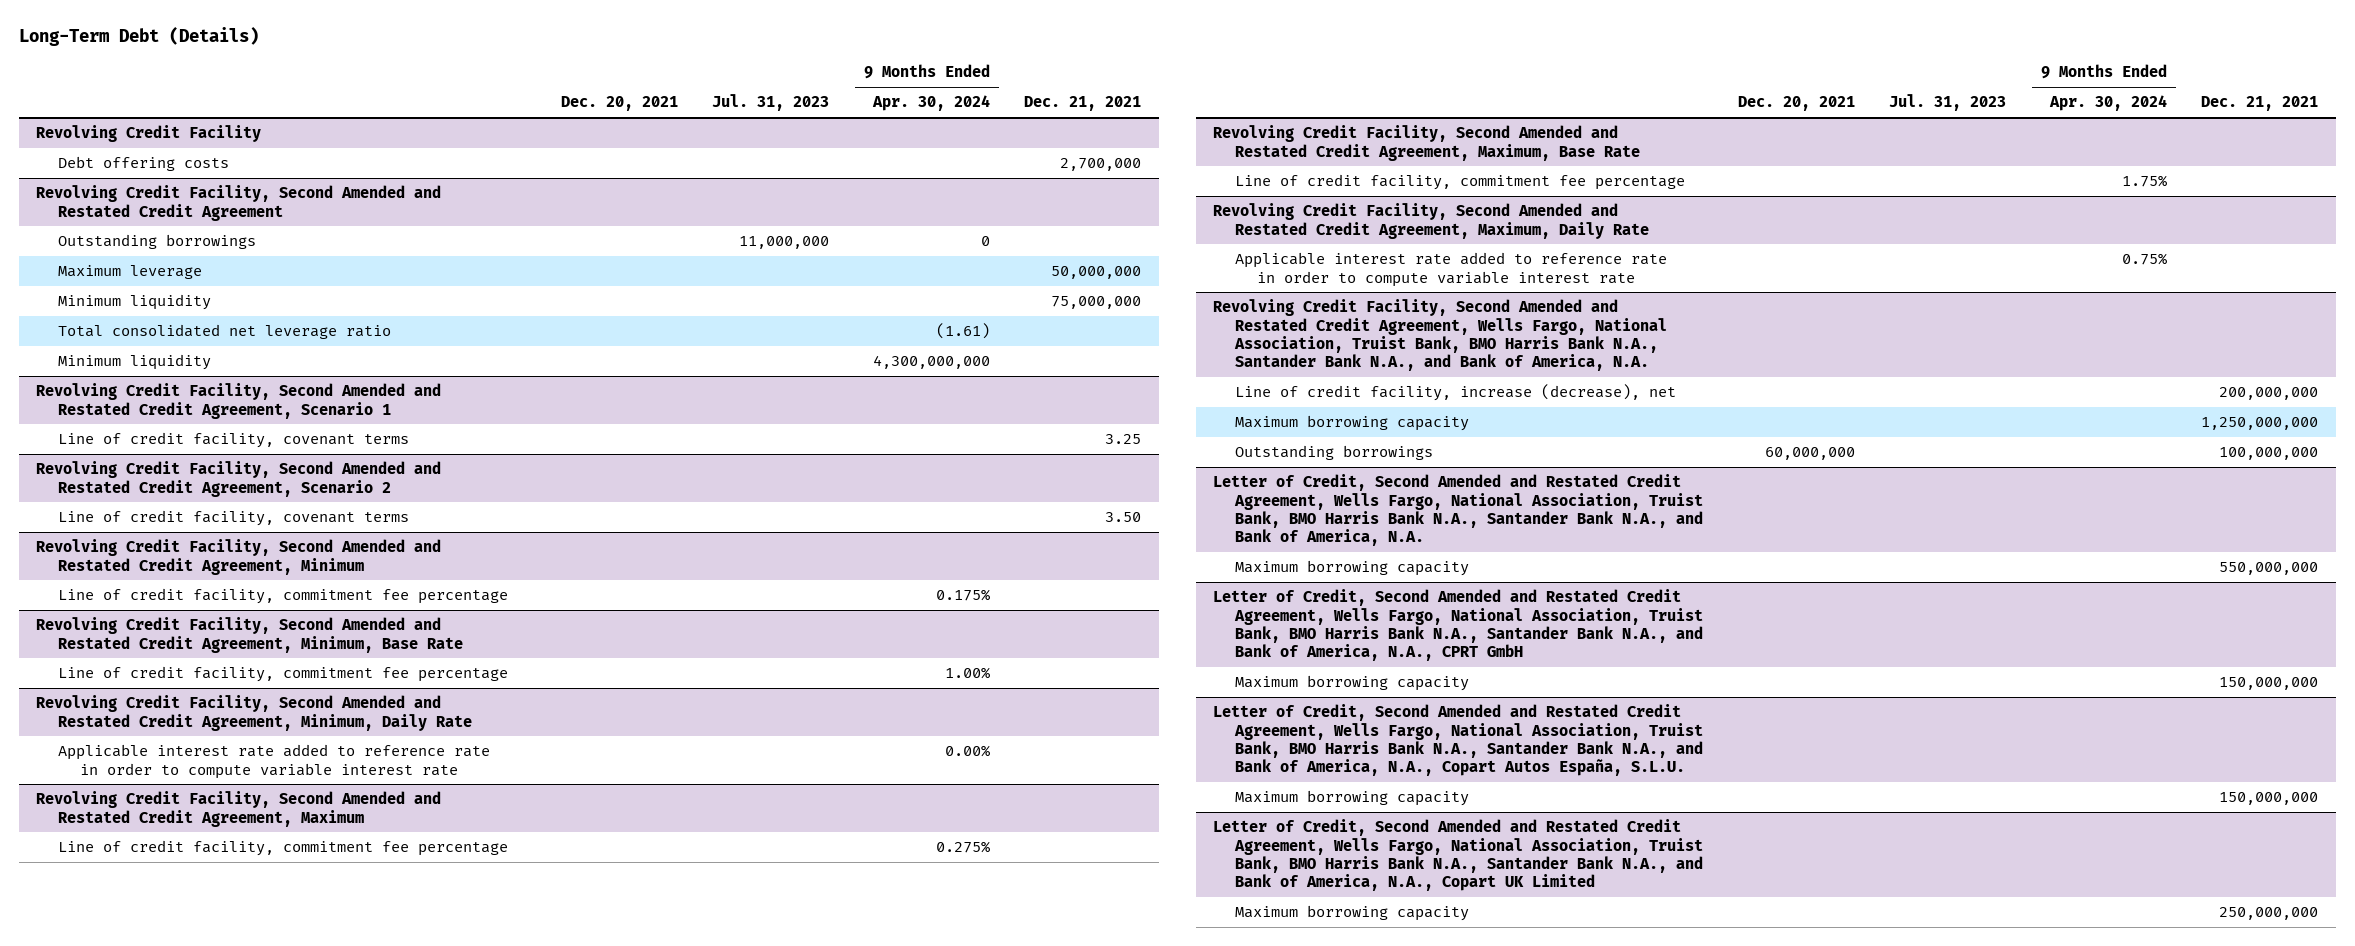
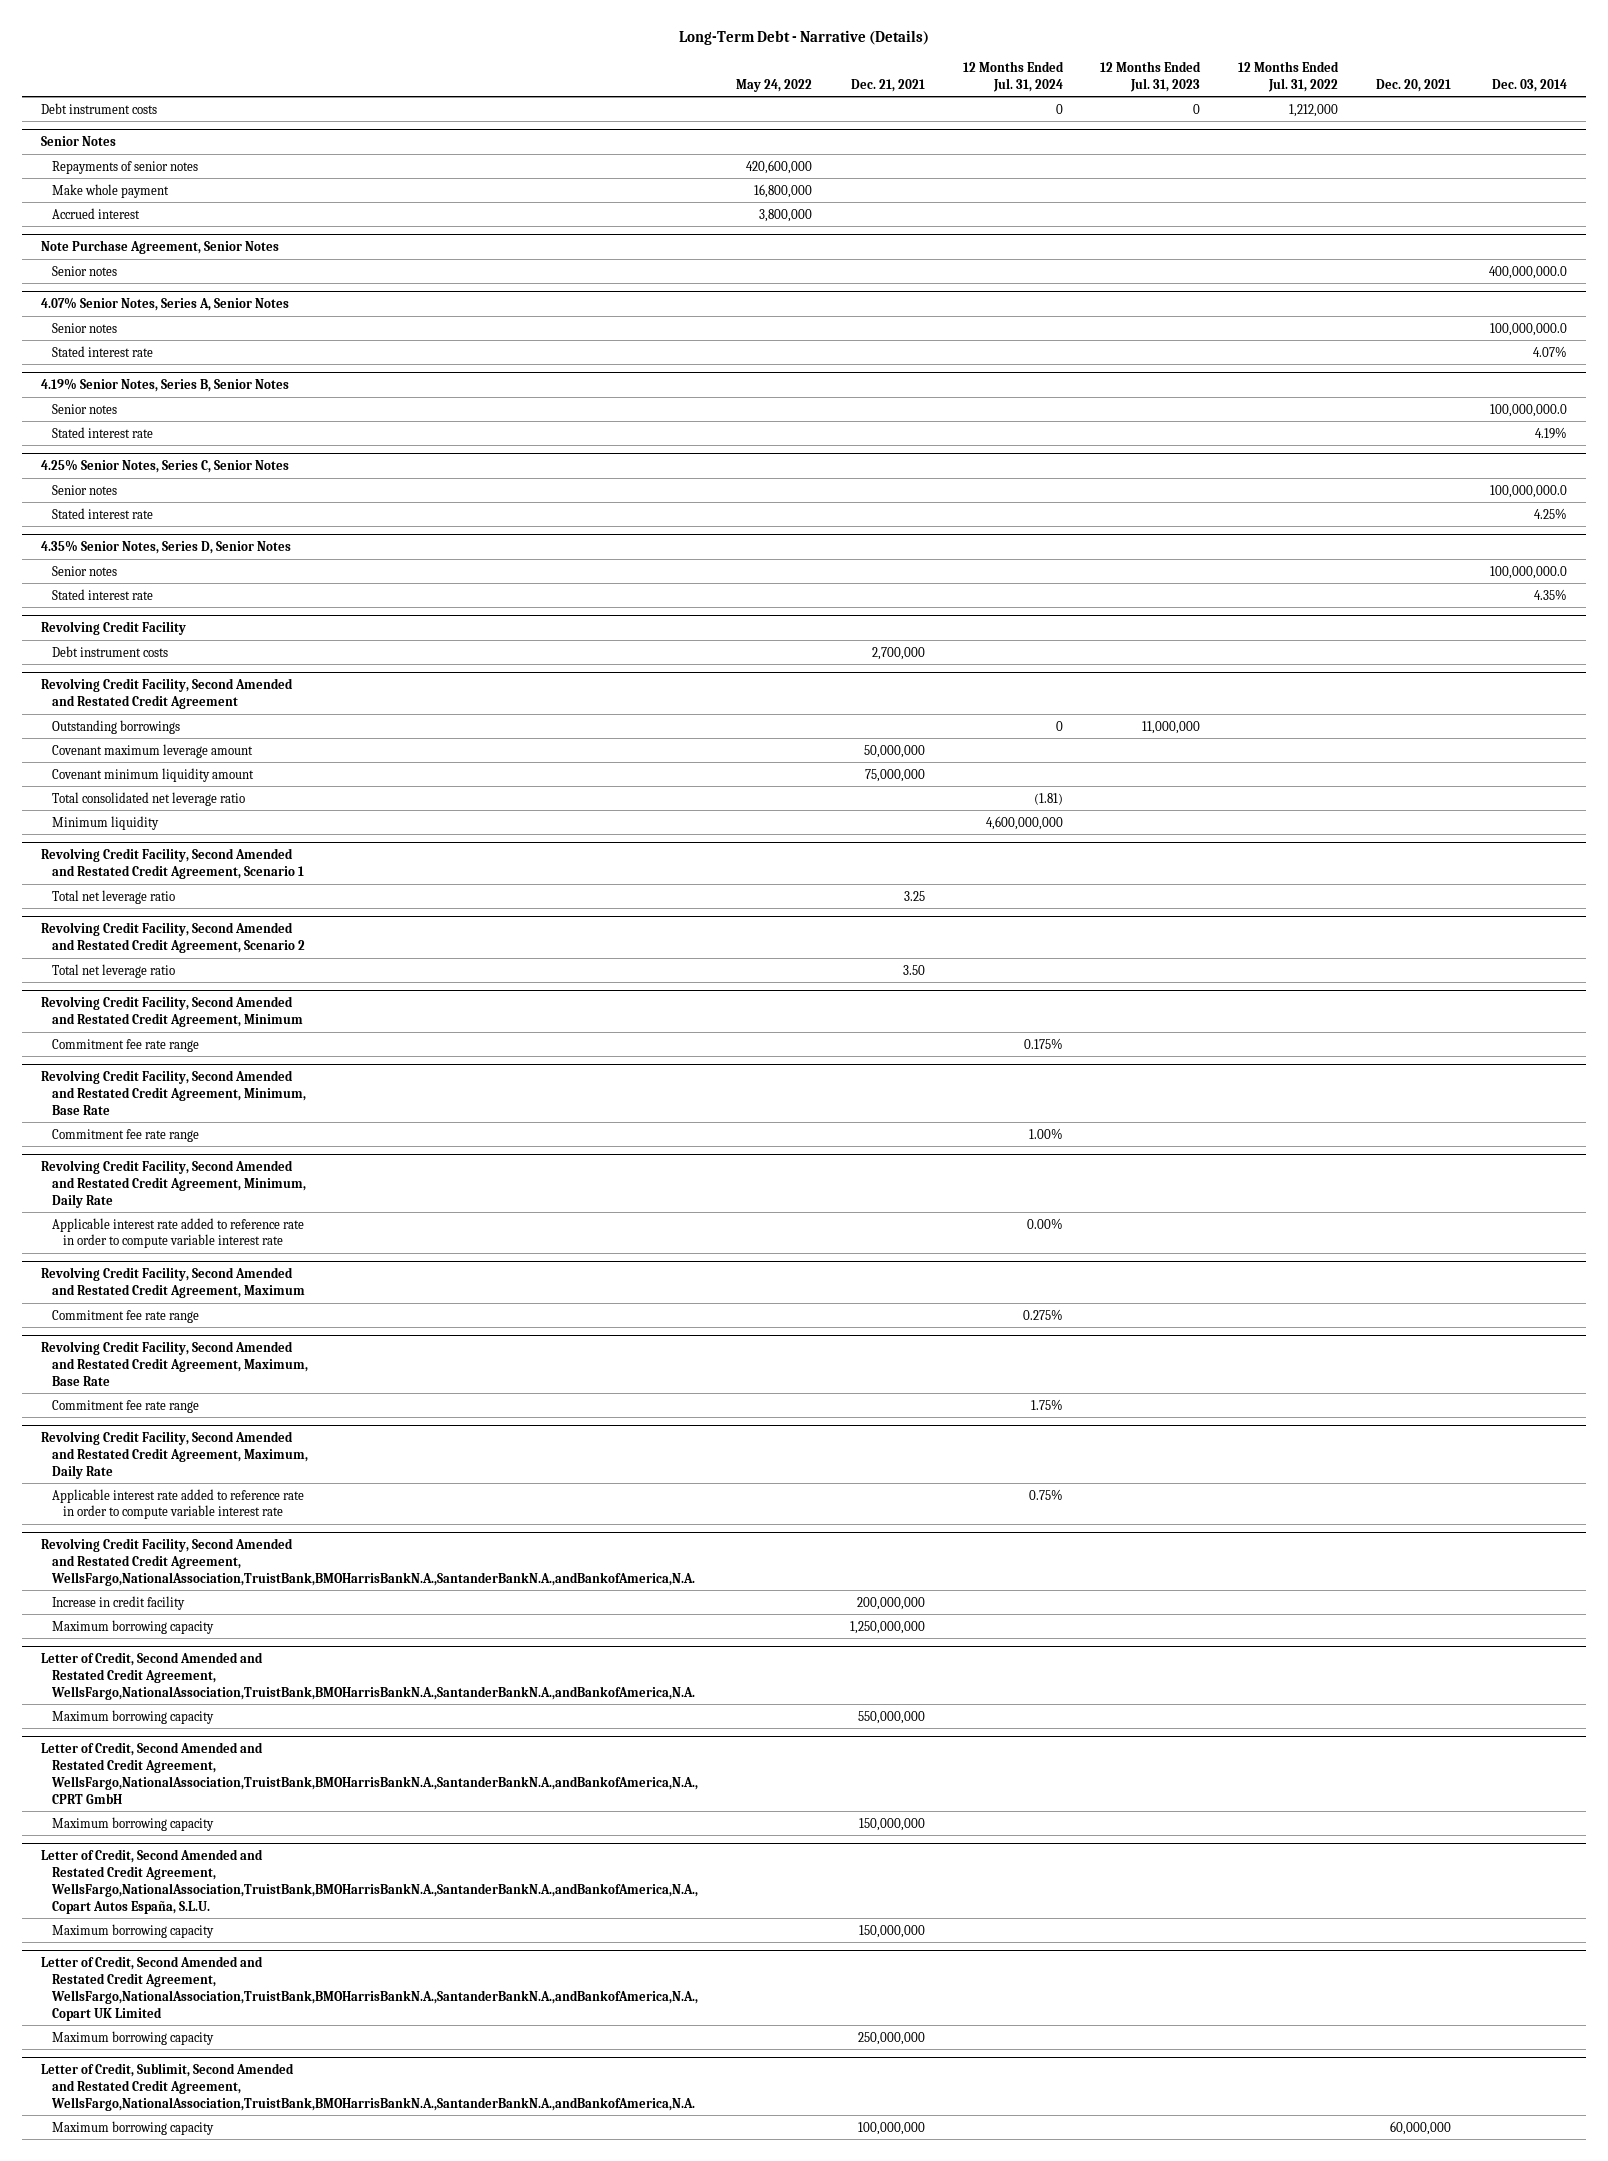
- Long-Term Debt (Details)
+ Long-Term Debt - Narrative (Details)
- | Dec. 20, 2021 | Jul. 31, 2023 | 9 Months Ended Apr. 30, 2024 | Dec. 21, 2021
+ | May 24, 2022 | Dec. 21, 2021 | 12 Months Ended Jul. 31, 2024 | 12 Months Ended Jul. 31, 2023 | 12 Months Ended Jul. 31, 2022 | Dec. 20, 2021 | Dec. 03, 2014
+ Debt instrument costs | | | 0 | 0 | 1,212,000 | |
+ Senior Notes
+ Repayments of senior notes | 420,600,000 | | | | | |
+ Make whole payment | 16,800,000 | | | | | |
+ Accrued interest | 3,800,000 | | | | | |
+ Note Purchase Agreement, Senior Notes
+ Senior notes | | | | | | | 400,000,000.0
+ 4.07% Senior Notes, Series A, Senior Notes
+ Senior notes | | | | | | | 100,000,000.0
+ Stated interest rate | | | | | | | 4.07%
+ 4.19% Senior Notes, Series B, Senior Notes
+ Senior notes | | | | | | | 100,000,000.0
+ Stated interest rate | | | | | | | 4.19%
+ 4.25% Senior Notes, Series C, Senior Notes
+ Senior notes | | | | | | | 100,000,000.0
+ Stated interest rate | | | | | | | 4.25%
+ 4.35% Senior Notes, Series D, Senior Notes
+ Senior notes | | | | | | | 100,000,000.0
+ Stated interest rate | | | | | | | 4.35%
@ Revolving Credit Facility
- Debt offering costs | | | | 2,700,000
+ Debt instrument costs | | 2,700,000 | | | | |
@ Revolving Credit Facility, Second Amended and Restated Credit Agreement
- Maximum leverage | | | | 50,000,000
- Minimum liquidity | | | | 75,000,000
+ Covenant maximum leverage amount | | 50,000,000 | | | | |
+ Covenant minimum liquidity amount | | 75,000,000 | | | | |
@ Revolving Credit Facility, Second Amended and Restated Credit Agreement, Scenario 1
- Line of credit facility, covenant terms | | | | 3.25
+ Total net leverage ratio | | 3.25 | | | | |
@ Revolving Credit Facility, Second Amended and Restated Credit Agreement, Scenario 2
- Line of credit facility, covenant terms | | | | 3.50
+ Total net leverage ratio | | 3.50 | | | | |
@ Revolving Credit Facility, Second Amended and Restated Credit Agreement, Minimum
- Line of credit facility, commitment fee percentage | | | 0.175% |
+ Commitment fee rate range | | | 0.175% | | | |
@ Revolving Credit Facility, Second Amended and Restated Credit Agreement, Minimum, Base Rate
- Line of credit facility, commitment fee percentage | | | 1.00% |
+ Commitment fee rate range | | | 1.00% | | | |
@ Revolving Credit Facility, Second Amended and Restated Credit Agreement, Maximum
- Line of credit facility, commitment fee percentage | | | 0.275% |
+ Commitment fee rate range | | | 0.275% | | | |
@ Revolving Credit Facility, Second Amended and Restated Credit Agreement, Maximum, Base Rate
- Line of credit facility, commitment fee percentage | | | 1.75% |
+ Commitment fee rate range | | | 1.75% | | | |
- Revolving Credit Facility, Second Amended and Restated Credit Agreement, Wells Fargo, National Association, Truist Bank, BMO Harris Bank N.A., Santander Bank N.A., and Bank of America, N.A.
- Line of credit facility, increase (decrease), net | | | | 200,000,000
+ Revolving Credit Facility, Second Amended and Restated Credit Agreement, WellsFargo,NationalAssociation,TruistBank,BMOHarrisBankN.A.,SantanderBankN.A.,andBankofAmerica,N.A.
+ Increase in credit facility | | 200,000,000 | | | | |
- Outstanding borrowings | 60,000,000 | | | 100,000,000
- Letter of Credit, Second Amended and Restated Credit Agreement, Wells Fargo, National Association, Truist Bank, BMO Harris Bank N.A., Santander Bank N.A., and Bank of America, N.A.
+ Letter of Credit, Second Amended and Restated Credit Agreement, WellsFargo,NationalAssociation,TruistBank,BMOHarrisBankN.A.,SantanderBankN.A.,andBankofAmerica,N.A.
- Letter of Credit, Second Amended and Restated Credit Agreement, Wells Fargo, National Association, Truist Bank, BMO Harris Bank N.A., Santander Bank N.A., and Bank of America, N.A., CPRT GmbH
+ Letter of Credit, Second Amended and Restated Credit Agreement, WellsFargo,NationalAssociation,TruistBank,BMOHarrisBankN.A.,SantanderBankN.A.,andBankofAmerica,N.A., CPRT GmbH
- Letter of Credit, Second Amended and Restated Credit Agreement, Wells Fargo, National Association, Truist Bank, BMO Harris Bank N.A., Santander Bank N.A., and Bank of America, N.A., Copart Autos España, S.L.U.
+ Letter of Credit, Second Amended and Restated Credit Agreement, WellsFargo,NationalAssociation,TruistBank,BMOHarrisBankN.A.,SantanderBankN.A.,andBankofAmerica,N.A., Copart Autos España, S.L.U.
- Letter of Credit, Second Amended and Restated Credit Agreement, Wells Fargo, National Association, Truist Bank, BMO Harris Bank N.A., Santander Bank N.A., and Bank of America, N.A., Copart UK Limited
+ Letter of Credit, Second Amended and Restated Credit Agreement, WellsFargo,NationalAssociation,TruistBank,BMOHarrisBankN.A.,SantanderBankN.A.,andBankofAmerica,N.A., Copart UK Limited
+ Letter of Credit, Sublimit, Second Amended and Restated Credit Agreement, WellsFargo,NationalAssociation,TruistBank,BMOHarrisBankN.A.,SantanderBankN.A.,andBankofAmerica,N.A.
+ Maximum borrowing capacity | | 100,000,000 | | | | 60,000,000 |

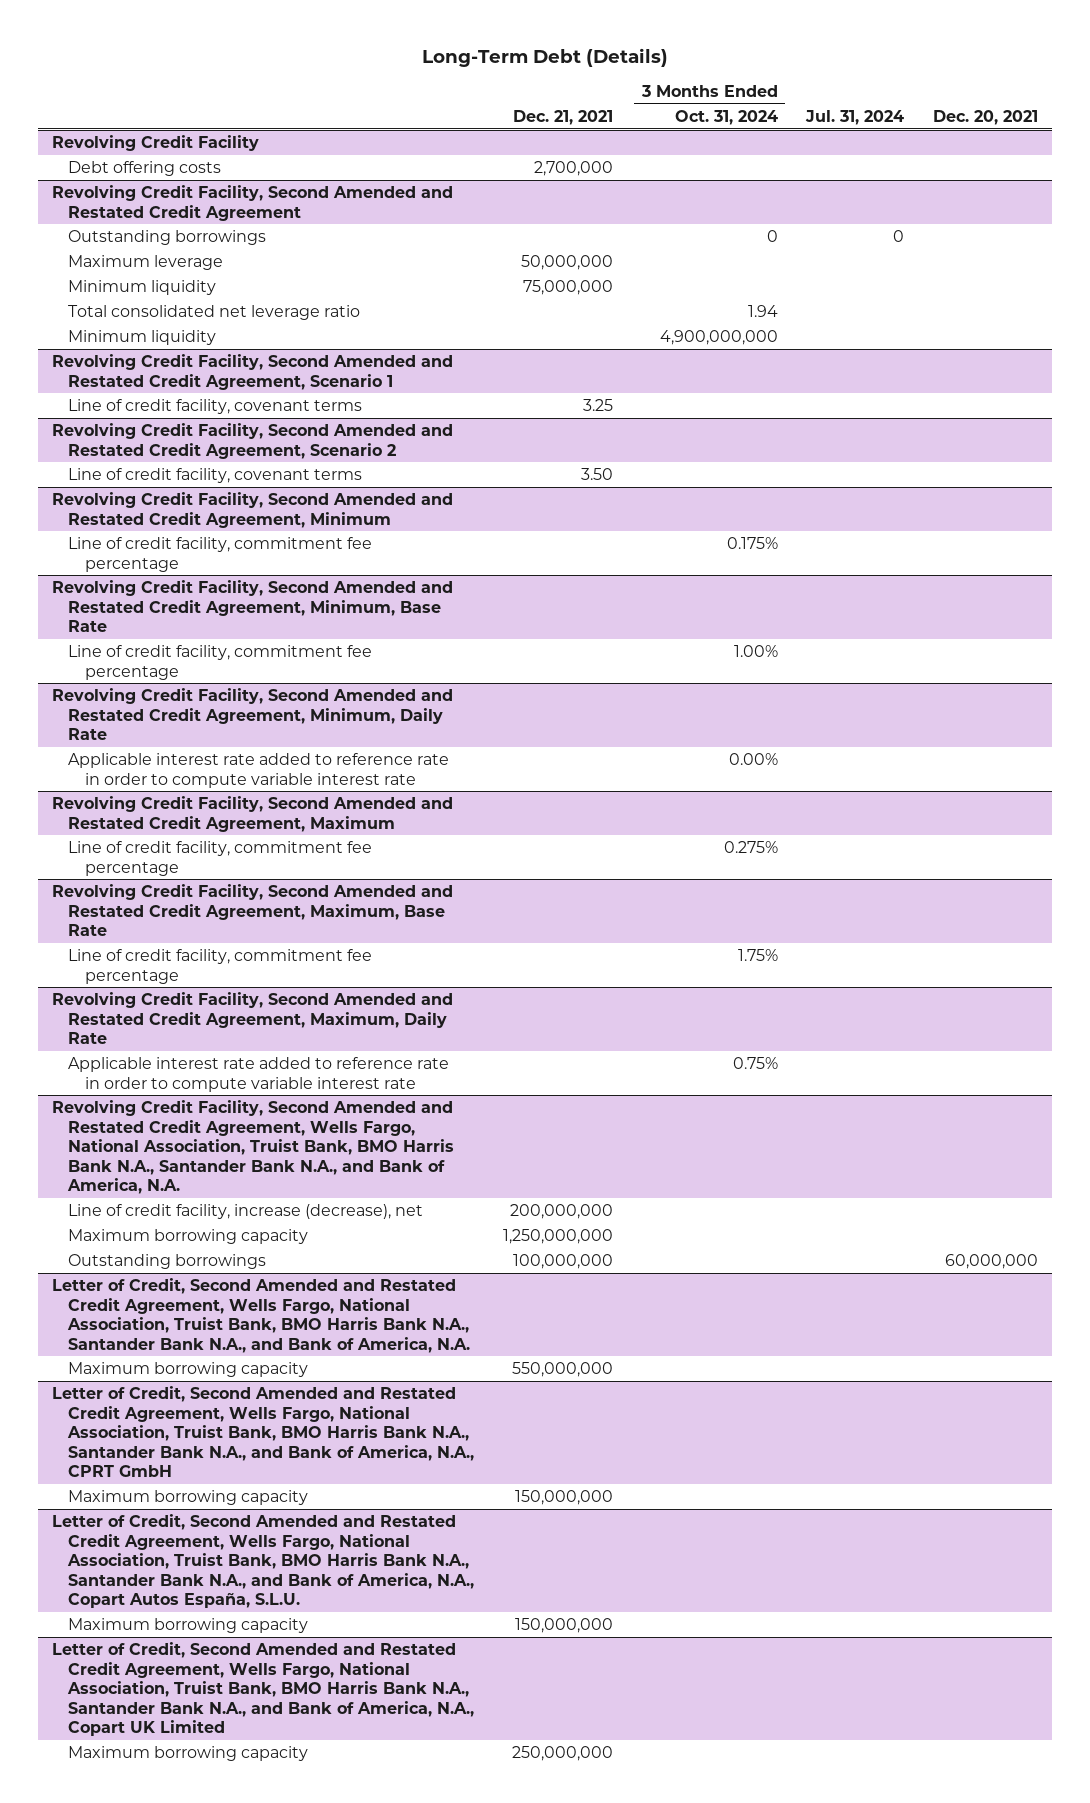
- Long-Term Debt - Narrative (Details)
+ Long-Term Debt (Details)
- | May 24, 2022 | Dec. 21, 2021 | 12 Months Ended Jul. 31, 2024 | 12 Months Ended Jul. 31, 2023 | 12 Months Ended Jul. 31, 2022 | Dec. 20, 2021 | Dec. 03, 2014
+ | Dec. 21, 2021 | 3 Months Ended Oct. 31, 2024 | Jul. 31, 2024 | Dec. 20, 2021
- Debt instrument costs | | | 0 | 0 | 1,212,000 | |
- Senior Notes
- Repayments of senior notes | 420,600,000 | | | | | |
- Make whole payment | 16,800,000 | | | | | |
- Accrued interest | 3,800,000 | | | | | |
- Note Purchase Agreement, Senior Notes
- Senior notes | | | | | | | 400,000,000.0
- 4.07% Senior Notes, Series A, Senior Notes
- Senior notes | | | | | | | 100,000,000.0
- Stated interest rate | | | | | | | 4.07%
- 4.19% Senior Notes, Series B, Senior Notes
- Senior notes | | | | | | | 100,000,000.0
- Stated interest rate | | | | | | | 4.19%
- 4.25% Senior Notes, Series C, Senior Notes
- Senior notes | | | | | | | 100,000,000.0
- Stated interest rate | | | | | | | 4.25%
- 4.35% Senior Notes, Series D, Senior Notes
- Senior notes | | | | | | | 100,000,000.0
- Stated interest rate | | | | | | | 4.35%
@ Revolving Credit Facility
- Debt instrument costs | | 2,700,000 | | | | |
+ Debt offering costs | 2,700,000 | | |
@ Revolving Credit Facility, Second Amended and Restated Credit Agreement
- Covenant maximum leverage amount | | 50,000,000 | | | | |
- Covenant minimum liquidity amount | | 75,000,000 | | | | |
+ Maximum leverage | 50,000,000 | | |
+ Minimum liquidity | 75,000,000 | | |
@ Revolving Credit Facility, Second Amended and Restated Credit Agreement, Scenario 1
- Total net leverage ratio | | 3.25 | | | | |
+ Line of credit facility, covenant terms | 3.25 | | |
@ Revolving Credit Facility, Second Amended and Restated Credit Agreement, Scenario 2
- Total net leverage ratio | | 3.50 | | | | |
+ Line of credit facility, covenant terms | 3.50 | | |
@ Revolving Credit Facility, Second Amended and Restated Credit Agreement, Minimum
- Commitment fee rate range | | | 0.175% | | | |
+ Line of credit facility, commitment fee percentage | | 0.175% | |
@ Revolving Credit Facility, Second Amended and Restated Credit Agreement, Minimum, Base Rate
- Commitment fee rate range | | | 1.00% | | | |
+ Line of credit facility, commitment fee percentage | | 1.00% | |
@ Revolving Credit Facility, Second Amended and Restated Credit Agreement, Maximum
- Commitment fee rate range | | | 0.275% | | | |
+ Line of credit facility, commitment fee percentage | | 0.275% | |
@ Revolving Credit Facility, Second Amended and Restated Credit Agreement, Maximum, Base Rate
- Commitment fee rate range | | | 1.75% | | | |
+ Line of credit facility, commitment fee percentage | | 1.75% | |
- Revolving Credit Facility, Second Amended and Restated Credit Agreement, WellsFargo,NationalAssociation,TruistBank,BMOHarrisBankN.A.,SantanderBankN.A.,andBankofAmerica,N.A.
- Increase in credit facility | | 200,000,000 | | | | |
+ Revolving Credit Facility, Second Amended and Restated Credit Agreement, Wells Fargo, National Association, Truist Bank, BMO Harris Bank N.A., Santander Bank N.A., and Bank of America, N.A.
+ Line of credit facility, increase (decrease), net | 200,000,000 | | |
- Letter of Credit, Second Amended and Restated Credit Agreement, WellsFargo,NationalAssociation,TruistBank,BMOHarrisBankN.A.,SantanderBankN.A.,andBankofAmerica,N.A.
+ Outstanding borrowings | 100,000,000 | | | 60,000,000
+ Letter of Credit, Second Amended and Restated Credit Agreement, Wells Fargo, National Association, Truist Bank, BMO Harris Bank N.A., Santander Bank N.A., and Bank of America, N.A.
- Letter of Credit, Second Amended and Restated Credit Agreement, WellsFargo,NationalAssociation,TruistBank,BMOHarrisBankN.A.,SantanderBankN.A.,andBankofAmerica,N.A., CPRT GmbH
+ Letter of Credit, Second Amended and Restated Credit Agreement, Wells Fargo, National Association, Truist Bank, BMO Harris Bank N.A., Santander Bank N.A., and Bank of America, N.A., CPRT GmbH
- Letter of Credit, Second Amended and Restated Credit Agreement, WellsFargo,NationalAssociation,TruistBank,BMOHarrisBankN.A.,SantanderBankN.A.,andBankofAmerica,N.A., Copart Autos España, S.L.U.
+ Letter of Credit, Second Amended and Restated Credit Agreement, Wells Fargo, National Association, Truist Bank, BMO Harris Bank N.A., Santander Bank N.A., and Bank of America, N.A., Copart Autos España, S.L.U.
- Letter of Credit, Second Amended and Restated Credit Agreement, WellsFargo,NationalAssociation,TruistBank,BMOHarrisBankN.A.,SantanderBankN.A.,andBankofAmerica,N.A., Copart UK Limited
+ Letter of Credit, Second Amended and Restated Credit Agreement, Wells Fargo, National Association, Truist Bank, BMO Harris Bank N.A., Santander Bank N.A., and Bank of America, N.A., Copart UK Limited
- Letter of Credit, Sublimit, Second Amended and Restated Credit Agreement, WellsFargo,NationalAssociation,TruistBank,BMOHarrisBankN.A.,SantanderBankN.A.,andBankofAmerica,N.A.
- Maximum borrowing capacity | | 100,000,000 | | | | 60,000,000 |

